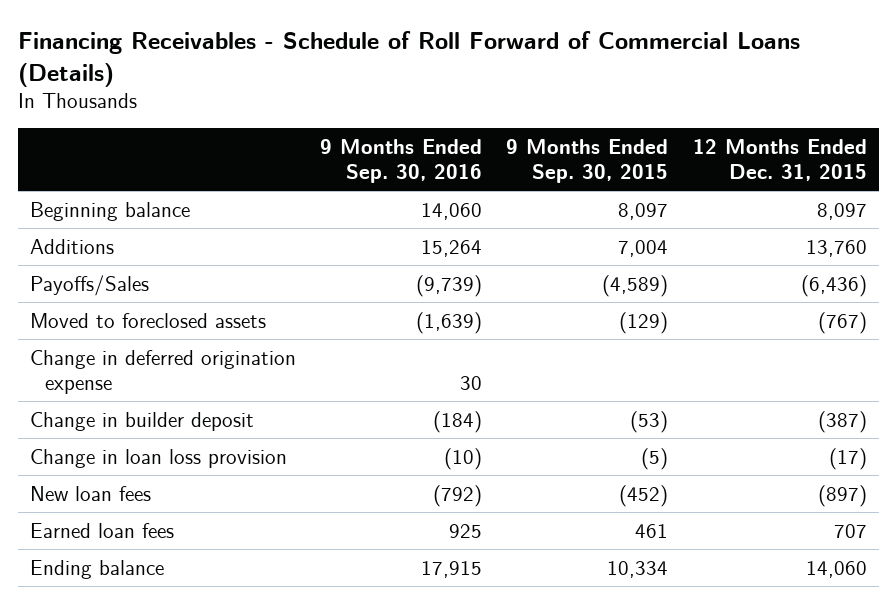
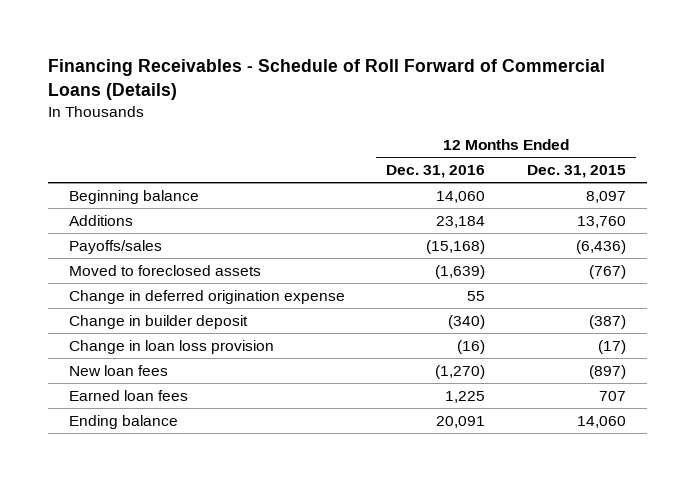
- | 9 Months Ended Sep. 30, 2016 | 9 Months Ended Sep. 30, 2015 | 12 Months Ended Dec. 31, 2015
+ | 12 Months Ended Dec. 31, 2016 | 12 Months Ended Dec. 31, 2015
- Payoffs/Sales | (9,739) | (4,589) | (6,436)
+ Payoffs/sales | (15,168) | (6,436)

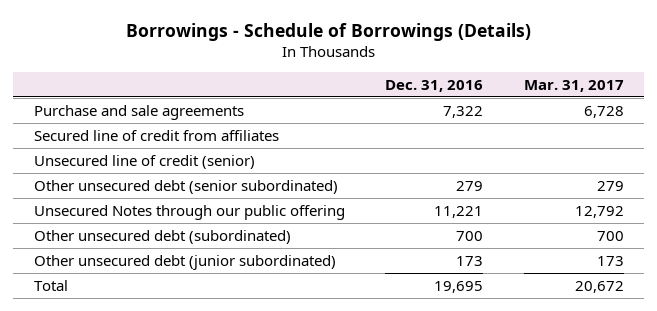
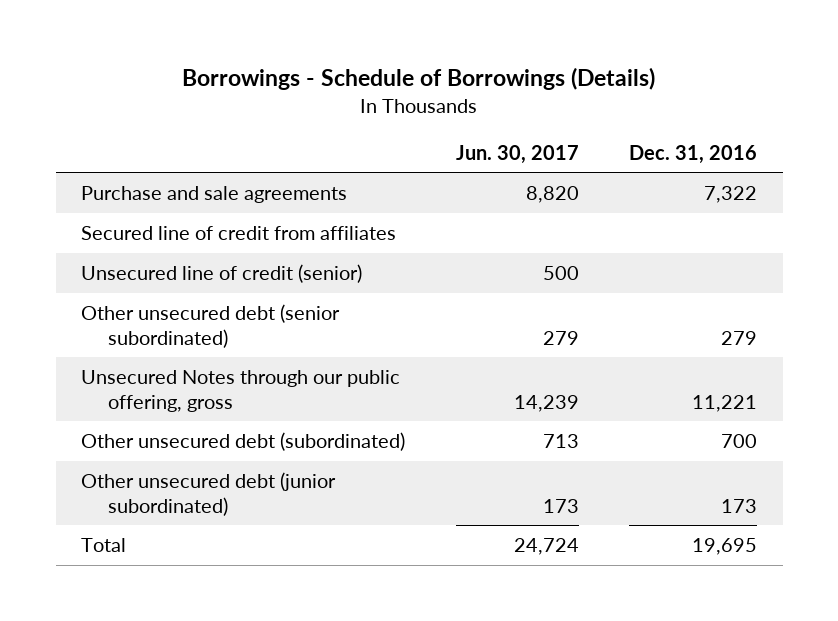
- | Dec. 31, 2016 | Mar. 31, 2017
+ | Jun. 30, 2017 | Dec. 31, 2016
- Unsecured Notes through our public offering | 11,221 | 12,792
+ Unsecured Notes through our public offering, gross | 14,239 | 11,221

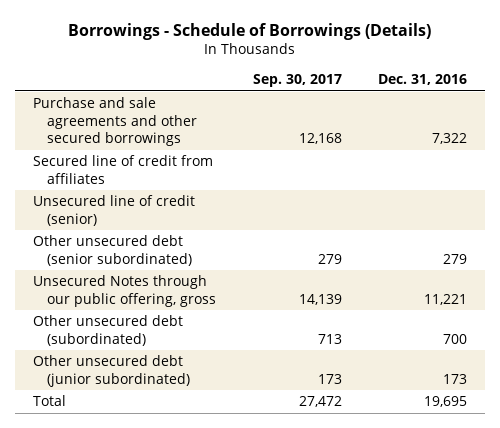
- | Jun. 30, 2017 | Dec. 31, 2016
+ | Sep. 30, 2017 | Dec. 31, 2016
- Purchase and sale agreements | 8,820 | 7,322
+ Purchase and sale agreements and other secured borrowings | 12,168 | 7,322

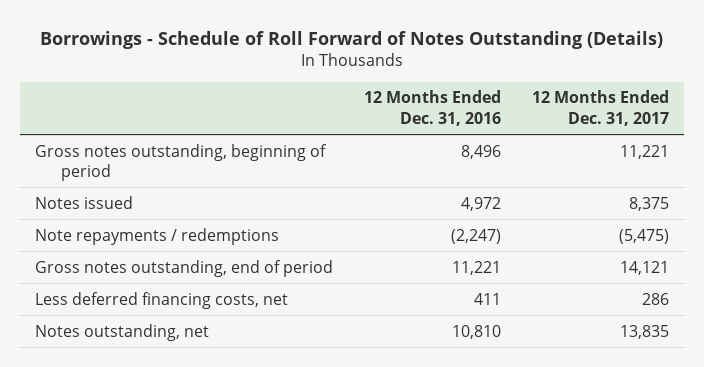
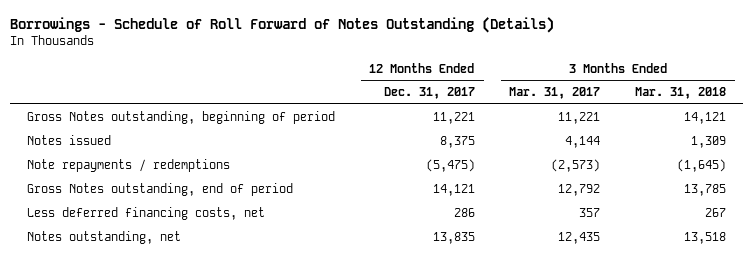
- | 12 Months Ended Dec. 31, 2016 | 12 Months Ended Dec. 31, 2017
+ | 12 Months Ended Dec. 31, 2017 | 3 Months Ended Mar. 31, 2017 | 3 Months Ended Mar. 31, 2018
- Gross notes outstanding, beginning of period | 8,496 | 11,221
+ Gross Notes outstanding, beginning of period | 11,221 | 11,221 | 14,121
- Gross notes outstanding, end of period | 11,221 | 14,121
+ Gross Notes outstanding, end of period | 14,121 | 12,792 | 13,785

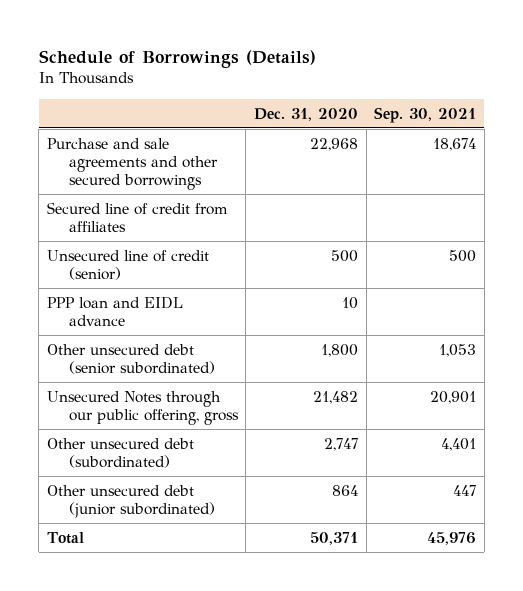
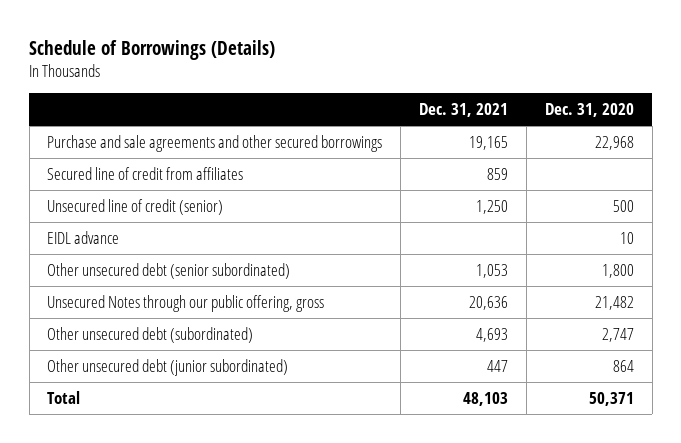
- | Dec. 31, 2020 | Sep. 30, 2021
+ | Dec. 31, 2021 | Dec. 31, 2020
- PPP loan and EIDL advance | 10 |
+ EIDL advance | | 10

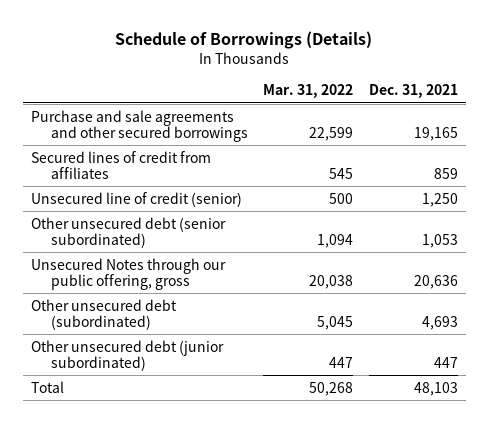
- | Dec. 31, 2021 | Dec. 31, 2020
+ | Mar. 31, 2022 | Dec. 31, 2021
- Secured line of credit from affiliates | 859 |
+ Secured lines of credit from affiliates | 545 | 859
- EIDL advance | | 10

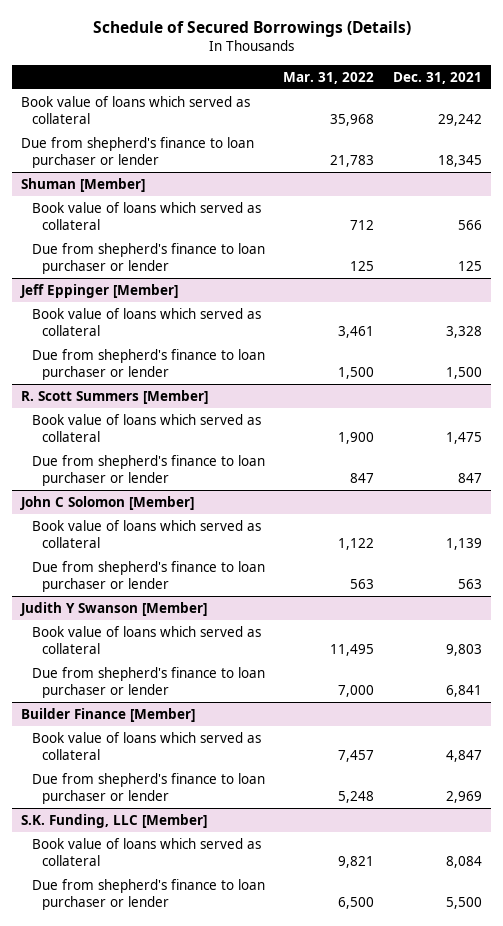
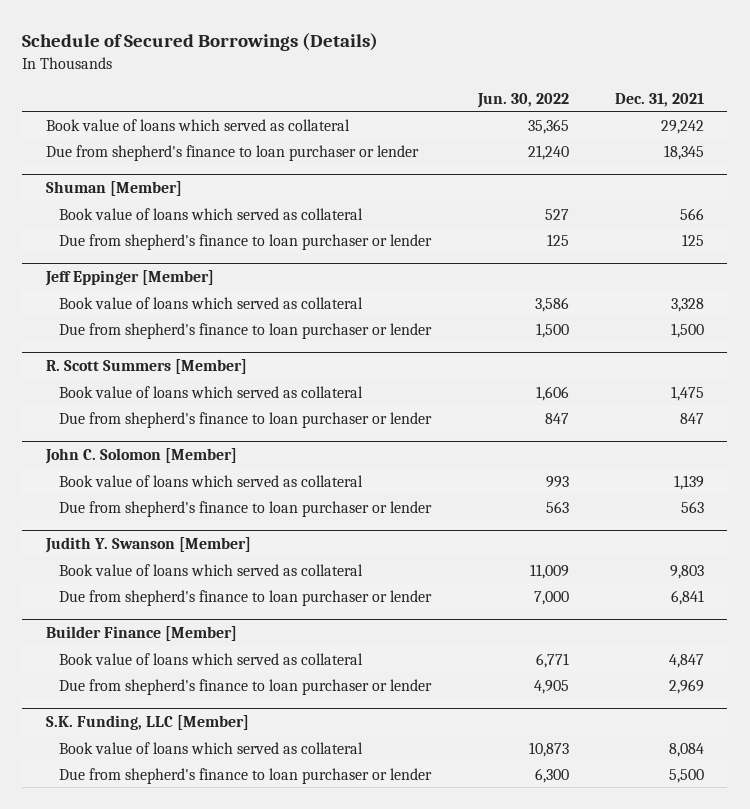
- | Mar. 31, 2022 | Dec. 31, 2021
+ | Jun. 30, 2022 | Dec. 31, 2021
- John C Solomon [Member]
+ John C. Solomon [Member]
- Judith Y Swanson [Member]
+ Judith Y. Swanson [Member]

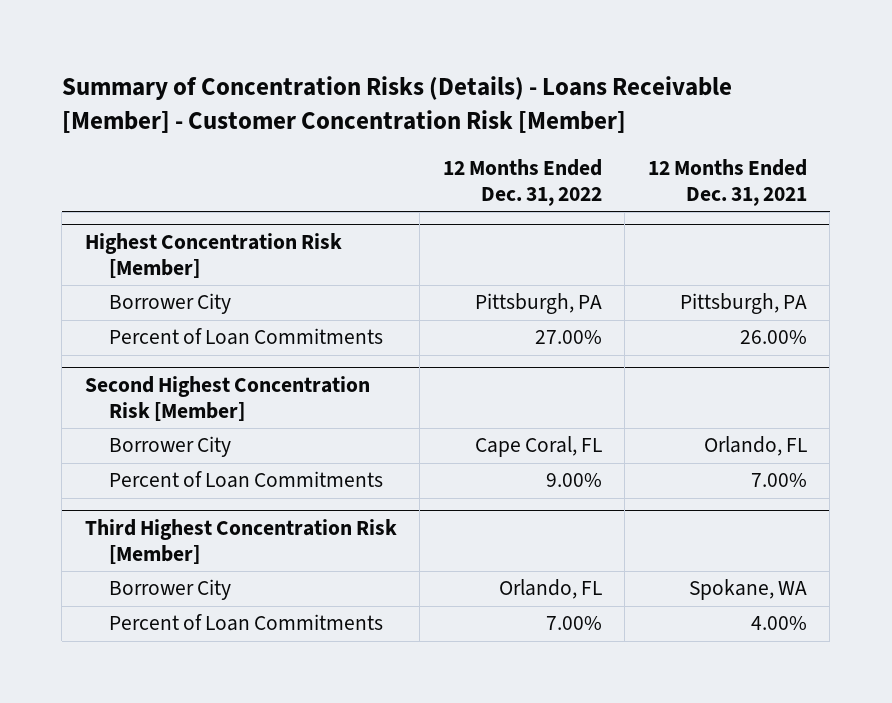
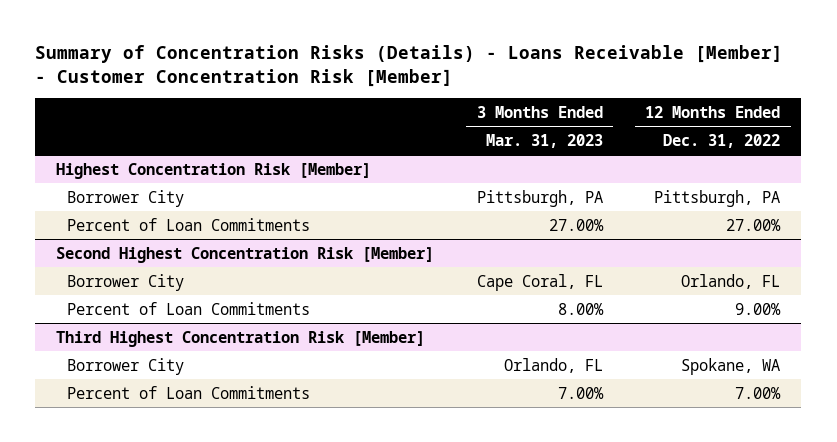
- | 12 Months Ended Dec. 31, 2022 | 12 Months Ended Dec. 31, 2021
+ | 3 Months Ended Mar. 31, 2023 | 12 Months Ended Dec. 31, 2022
@ Second Highest Concentration Risk [Member]
- Borrower City | Cape Coral, FL | Orlando, FL
+ Borrower City | Cape Coral, FL | Orlando, FL
@ Third Highest Concentration Risk [Member]
- Borrower City | Orlando, FL | Spokane, WA
+ Borrower City | Orlando, FL | Spokane, WA

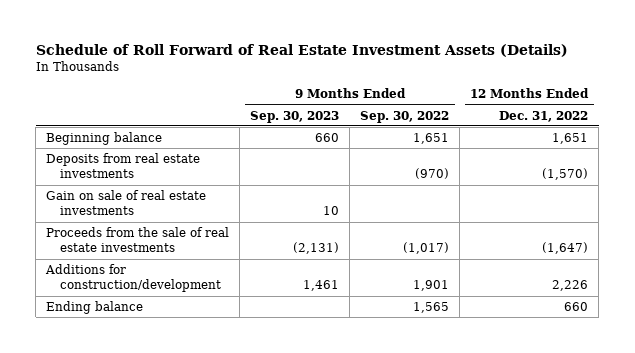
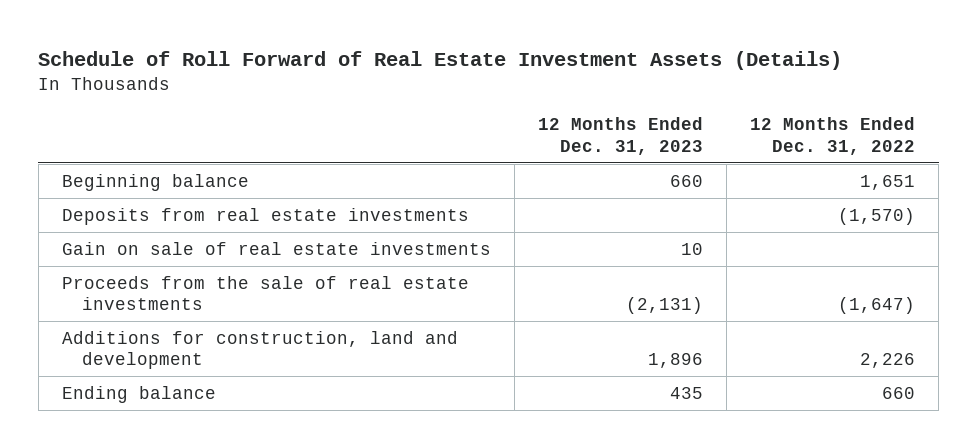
- | 9 Months Ended Sep. 30, 2023 | 9 Months Ended Sep. 30, 2022 | 12 Months Ended Dec. 31, 2022
+ | 12 Months Ended Dec. 31, 2023 | 12 Months Ended Dec. 31, 2022
- Additions for construction/development | 1,461 | 1,901 | 2,226
+ Additions for construction, land and development | 1,896 | 2,226

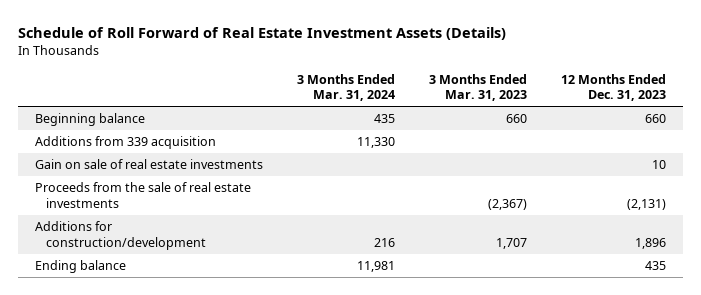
- | 12 Months Ended Dec. 31, 2023 | 12 Months Ended Dec. 31, 2022
+ | 3 Months Ended Mar. 31, 2024 | 3 Months Ended Mar. 31, 2023 | 12 Months Ended Dec. 31, 2023
- Deposits from real estate investments | | (1,570)
+ Additions from 339 acquisition | 11,330 | |
- Additions for construction, land and development | 1,896 | 2,226
+ Additions for construction/development | 216 | 1,707 | 1,896

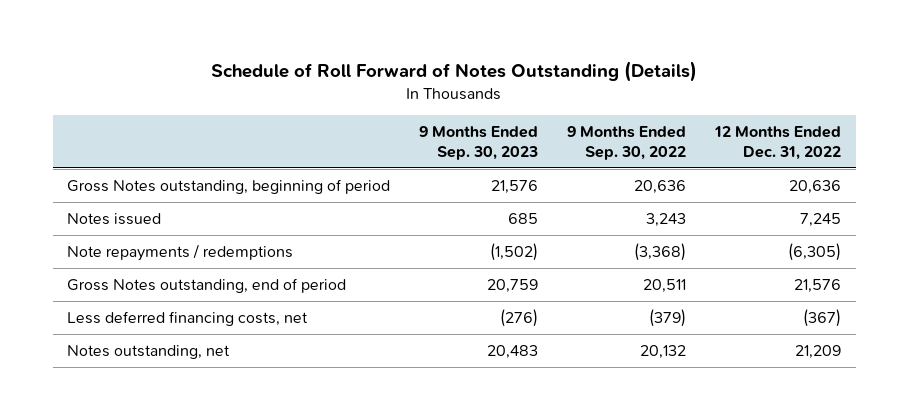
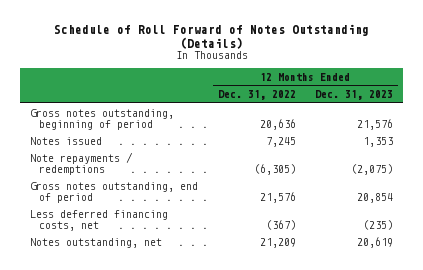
- | 9 Months Ended Sep. 30, 2023 | 9 Months Ended Sep. 30, 2022 | 12 Months Ended Dec. 31, 2022
+ | 12 Months Ended Dec. 31, 2022 | 12 Months Ended Dec. 31, 2023
- Gross Notes outstanding, beginning of period | 21,576 | 20,636 | 20,636
+ Gross notes outstanding, beginning of period | 20,636 | 21,576
- Gross Notes outstanding, end of period | 20,759 | 20,511 | 21,576
+ Gross notes outstanding, end of period | 21,576 | 20,854

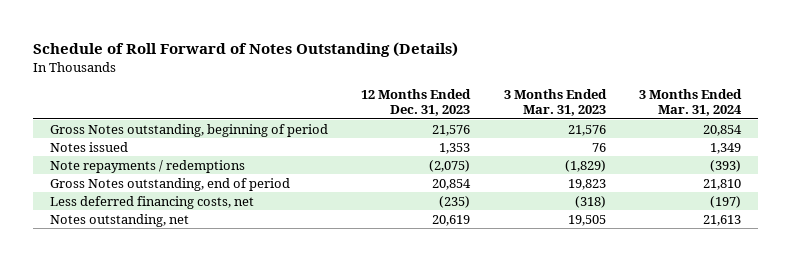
- | 12 Months Ended Dec. 31, 2022 | 12 Months Ended Dec. 31, 2023
+ | 12 Months Ended Dec. 31, 2023 | 3 Months Ended Mar. 31, 2023 | 3 Months Ended Mar. 31, 2024
- Gross notes outstanding, beginning of period | 20,636 | 21,576
+ Gross Notes outstanding, beginning of period | 21,576 | 21,576 | 20,854
- Gross notes outstanding, end of period | 21,576 | 20,854
+ Gross Notes outstanding, end of period | 20,854 | 19,823 | 21,810

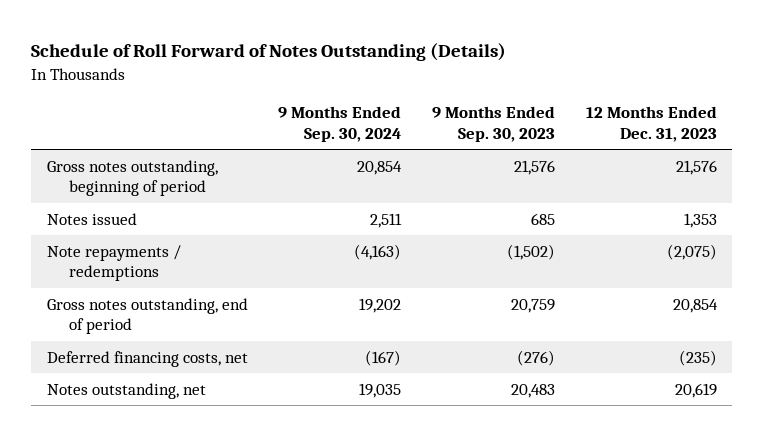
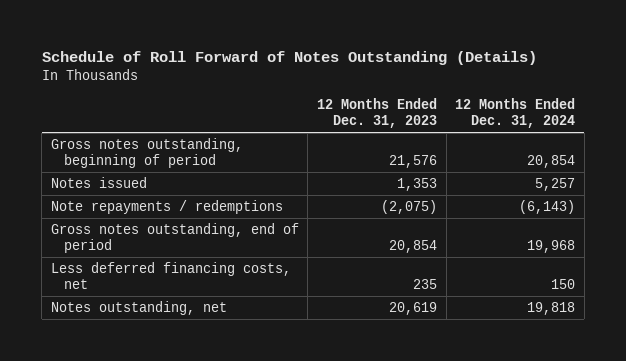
- | 9 Months Ended Sep. 30, 2024 | 9 Months Ended Sep. 30, 2023 | 12 Months Ended Dec. 31, 2023
+ | 12 Months Ended Dec. 31, 2023 | 12 Months Ended Dec. 31, 2024
- Deferred financing costs, net | (167) | (276) | (235)
+ Less deferred financing costs, net | 235 | 150

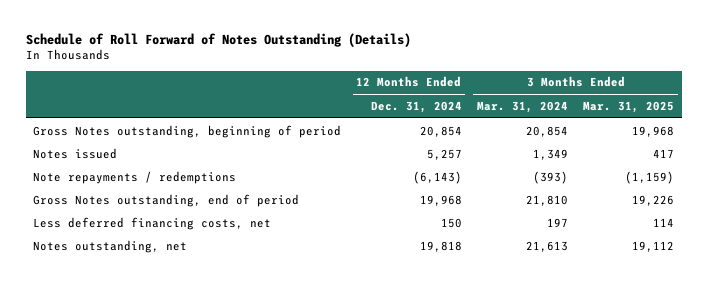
- | 12 Months Ended Dec. 31, 2023 | 12 Months Ended Dec. 31, 2024
+ | 12 Months Ended Dec. 31, 2024 | 3 Months Ended Mar. 31, 2024 | 3 Months Ended Mar. 31, 2025
- Gross notes outstanding, beginning of period | 21,576 | 20,854
+ Gross Notes outstanding, beginning of period | 20,854 | 20,854 | 19,968
- Gross notes outstanding, end of period | 20,854 | 19,968
+ Gross Notes outstanding, end of period | 19,968 | 21,810 | 19,226

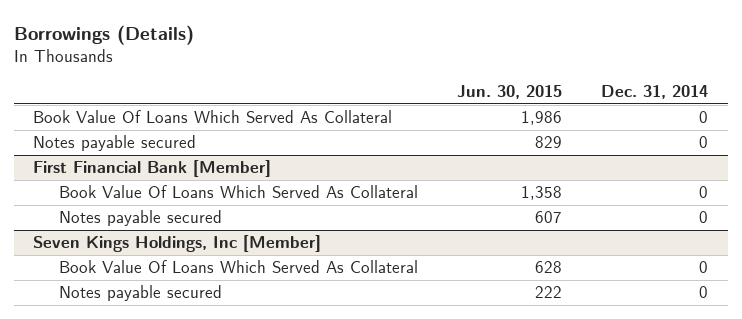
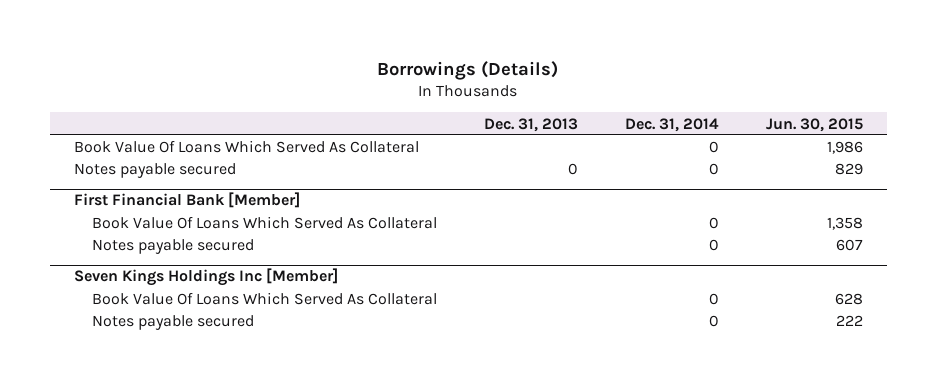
- | Jun. 30, 2015 | Dec. 31, 2014
+ | Dec. 31, 2013 | Dec. 31, 2014 | Jun. 30, 2015
- Seven Kings Holdings, Inc [Member]
+ Seven Kings Holdings Inc [Member]

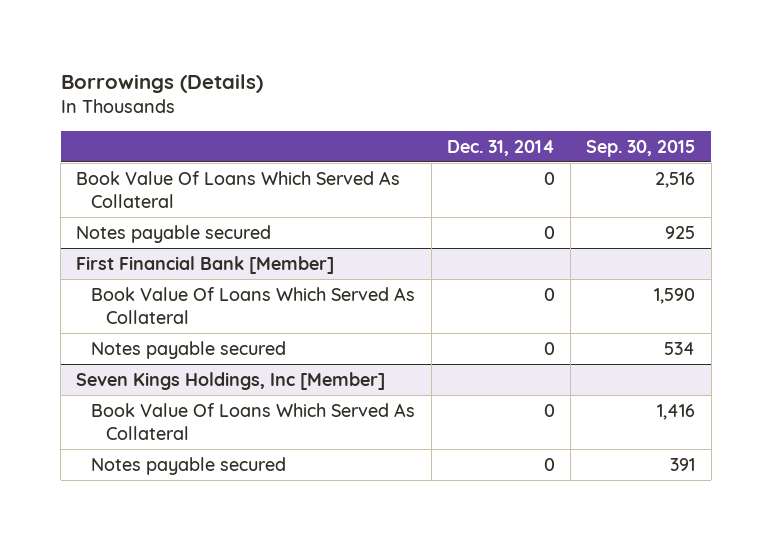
- | Dec. 31, 2013 | Dec. 31, 2014 | Jun. 30, 2015
+ | Dec. 31, 2014 | Sep. 30, 2015
- Seven Kings Holdings Inc [Member]
+ Seven Kings Holdings, Inc [Member]

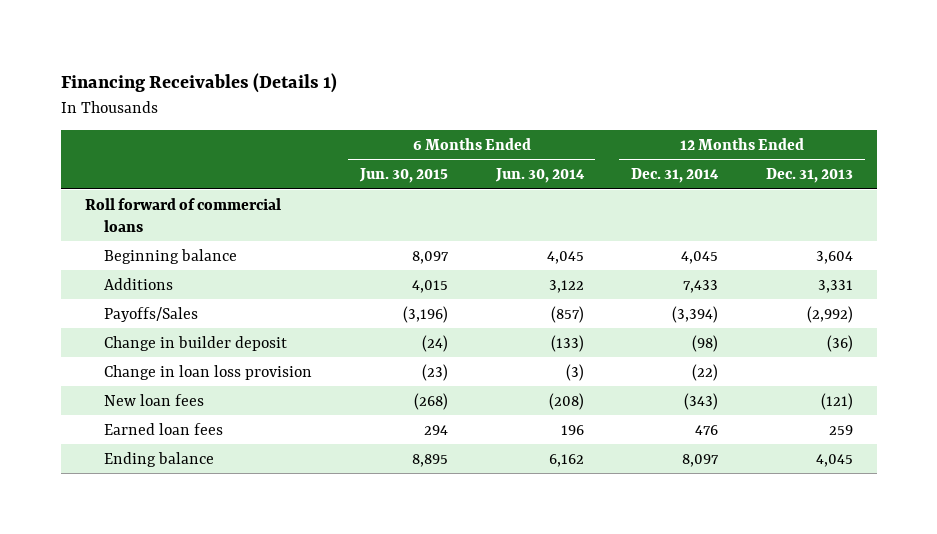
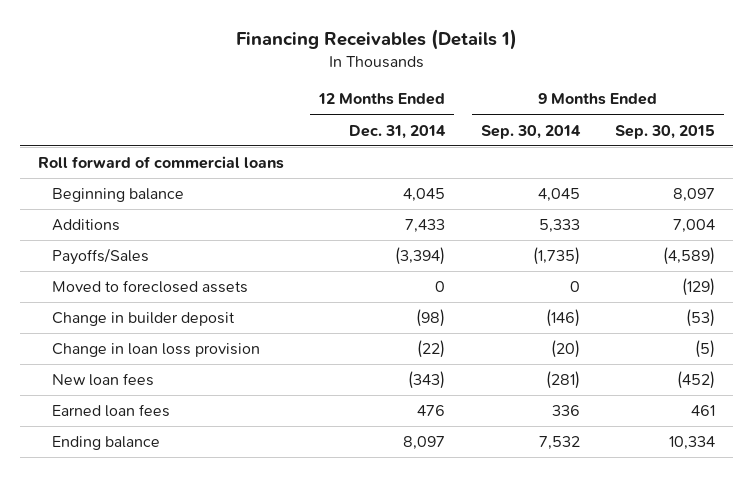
- | 6 Months Ended Jun. 30, 2015 | 6 Months Ended Jun. 30, 2014 | 12 Months Ended Dec. 31, 2014 | 12 Months Ended Dec. 31, 2013
+ | 12 Months Ended Dec. 31, 2014 | 9 Months Ended Sep. 30, 2014 | 9 Months Ended Sep. 30, 2015
+ Moved to foreclosed assets | 0 | 0 | (129)

